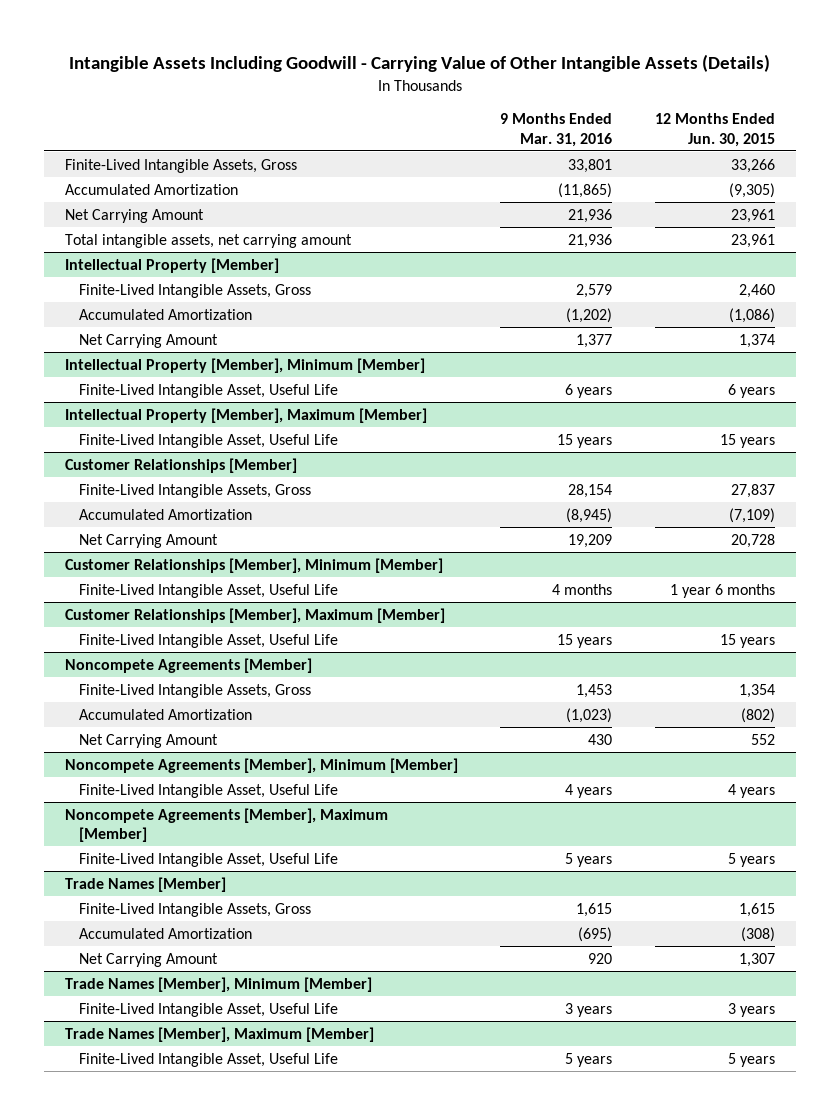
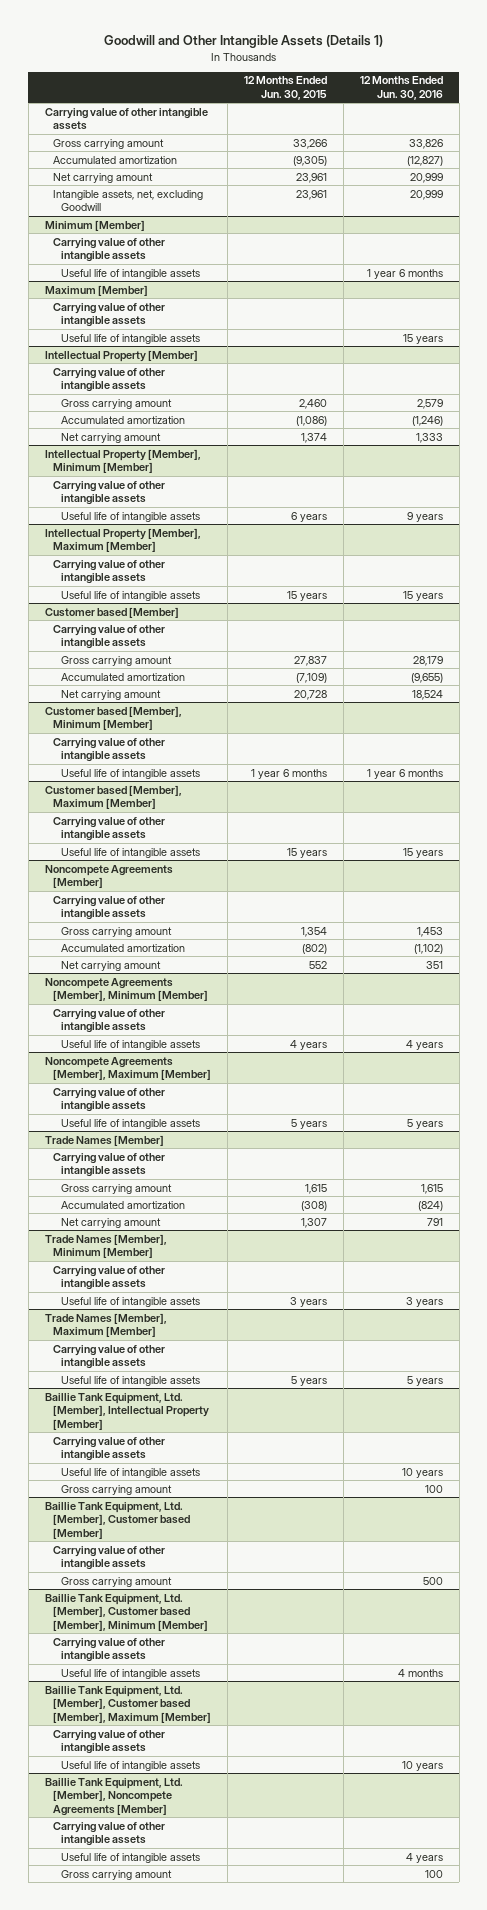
- Intangible Assets Including Goodwill - Carrying Value of Other Intangible Assets (Details)
+ Goodwill and Other Intangible Assets (Details 1)
- | 9 Months Ended Mar. 31, 2016 | 12 Months Ended Jun. 30, 2015
+ | 12 Months Ended Jun. 30, 2015 | 12 Months Ended Jun. 30, 2016
- Finite-Lived Intangible Assets, Gross | 33,801 | 33,266
- Accumulated Amortization | (11,865) | (9,305)
- Net Carrying Amount | 21,936 | 23,961
- Total intangible assets, net carrying amount | 21,936 | 23,961
+ Carrying value of other intangible assets
+ Gross carrying amount | 33,266 | 33,826
+ Accumulated amortization | (9,305) | (12,827)
+ Net carrying amount | 23,961 | 20,999
+ Intangible assets, net, excluding Goodwill | 23,961 | 20,999
+ Minimum [Member]
+ Carrying value of other intangible assets
+ Useful life of intangible assets | | 1 year 6 months
+ Maximum [Member]
+ Carrying value of other intangible assets
+ Useful life of intangible assets | | 15 years
@ Intellectual Property [Member]
- Finite-Lived Intangible Assets, Gross | 2,579 | 2,460
- Accumulated Amortization | (1,202) | (1,086)
- Net Carrying Amount | 1,377 | 1,374
+ Carrying value of other intangible assets
+ Gross carrying amount | 2,460 | 2,579
+ Accumulated amortization | (1,086) | (1,246)
+ Net carrying amount | 1,374 | 1,333
@ Intellectual Property [Member], Minimum [Member]
- Finite-Lived Intangible Asset, Useful Life | 6 years | 6 years
+ Carrying value of other intangible assets
+ Useful life of intangible assets | 6 years | 9 years
@ Intellectual Property [Member], Maximum [Member]
- Finite-Lived Intangible Asset, Useful Life | 15 years | 15 years
- Customer Relationships [Member]
- Finite-Lived Intangible Assets, Gross | 28,154 | 27,837
- Accumulated Amortization | (8,945) | (7,109)
- Net Carrying Amount | 19,209 | 20,728
- Customer Relationships [Member], Minimum [Member]
- Finite-Lived Intangible Asset, Useful Life | 4 months | 1 year 6 months
- Customer Relationships [Member], Maximum [Member]
- Finite-Lived Intangible Asset, Useful Life | 15 years | 15 years
@ Intellectual Property [Member], Maximum [Member]
+ Carrying value of other intangible assets
+ Useful life of intangible assets | 15 years | 15 years
+ Customer based [Member]
+ Carrying value of other intangible assets
+ Gross carrying amount | 27,837 | 28,179
+ Accumulated amortization | (7,109) | (9,655)
+ Net carrying amount | 20,728 | 18,524
+ Customer based [Member], Minimum [Member]
+ Carrying value of other intangible assets
+ Useful life of intangible assets | 1 year 6 months | 1 year 6 months
+ Customer based [Member], Maximum [Member]
+ Carrying value of other intangible assets
+ Useful life of intangible assets | 15 years | 15 years
@ Noncompete Agreements [Member]
- Finite-Lived Intangible Assets, Gross | 1,453 | 1,354
- Accumulated Amortization | (1,023) | (802)
- Net Carrying Amount | 430 | 552
+ Carrying value of other intangible assets
+ Gross carrying amount | 1,354 | 1,453
+ Accumulated amortization | (802) | (1,102)
+ Net carrying amount | 552 | 351
@ Noncompete Agreements [Member], Minimum [Member]
- Finite-Lived Intangible Asset, Useful Life | 4 years | 4 years
+ Carrying value of other intangible assets
+ Useful life of intangible assets | 4 years | 4 years
@ Noncompete Agreements [Member], Maximum [Member]
- Finite-Lived Intangible Asset, Useful Life | 5 years | 5 years
+ Carrying value of other intangible assets
+ Useful life of intangible assets | 5 years | 5 years
@ Trade Names [Member]
- Finite-Lived Intangible Assets, Gross | 1,615 | 1,615
- Accumulated Amortization | (695) | (308)
- Net Carrying Amount | 920 | 1,307
+ Carrying value of other intangible assets
+ Gross carrying amount | 1,615 | 1,615
+ Accumulated amortization | (308) | (824)
+ Net carrying amount | 1,307 | 791
@ Trade Names [Member], Minimum [Member]
- Finite-Lived Intangible Asset, Useful Life | 3 years | 3 years
+ Carrying value of other intangible assets
+ Useful life of intangible assets | 3 years | 3 years
@ Trade Names [Member], Maximum [Member]
- Finite-Lived Intangible Asset, Useful Life | 5 years | 5 years
+ Carrying value of other intangible assets
+ Useful life of intangible assets | 5 years | 5 years
+ Baillie Tank Equipment, Ltd. [Member], Intellectual Property [Member]
+ Carrying value of other intangible assets
+ Useful life of intangible assets | | 10 years
+ Gross carrying amount | | 100
+ Baillie Tank Equipment, Ltd. [Member], Customer based [Member]
+ Carrying value of other intangible assets
+ Gross carrying amount | | 500
+ Baillie Tank Equipment, Ltd. [Member], Customer based [Member], Minimum [Member]
+ Carrying value of other intangible assets
+ Useful life of intangible assets | | 4 months
+ Baillie Tank Equipment, Ltd. [Member], Customer based [Member], Maximum [Member]
+ Carrying value of other intangible assets
+ Useful life of intangible assets | | 10 years
+ Baillie Tank Equipment, Ltd. [Member], Noncompete Agreements [Member]
+ Carrying value of other intangible assets
+ Useful life of intangible assets | | 4 years
+ Gross carrying amount | | 100

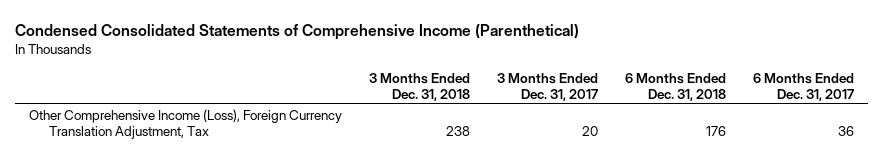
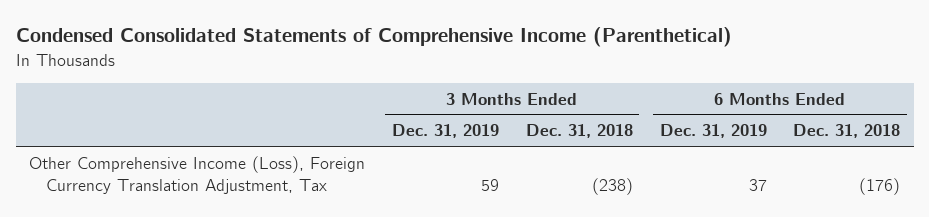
- | 3 Months Ended Dec. 31, 2018 | 3 Months Ended Dec. 31, 2017 | 6 Months Ended Dec. 31, 2018 | 6 Months Ended Dec. 31, 2017
+ | 3 Months Ended Dec. 31, 2019 | 3 Months Ended Dec. 31, 2018 | 6 Months Ended Dec. 31, 2019 | 6 Months Ended Dec. 31, 2018
- Other Comprehensive Income (Loss), Foreign Currency Translation Adjustment, Tax | 238 | 20 | 176 | 36
+ Other Comprehensive Income (Loss), Foreign Currency Translation Adjustment, Tax | 59 | (238) | 37 | (176)

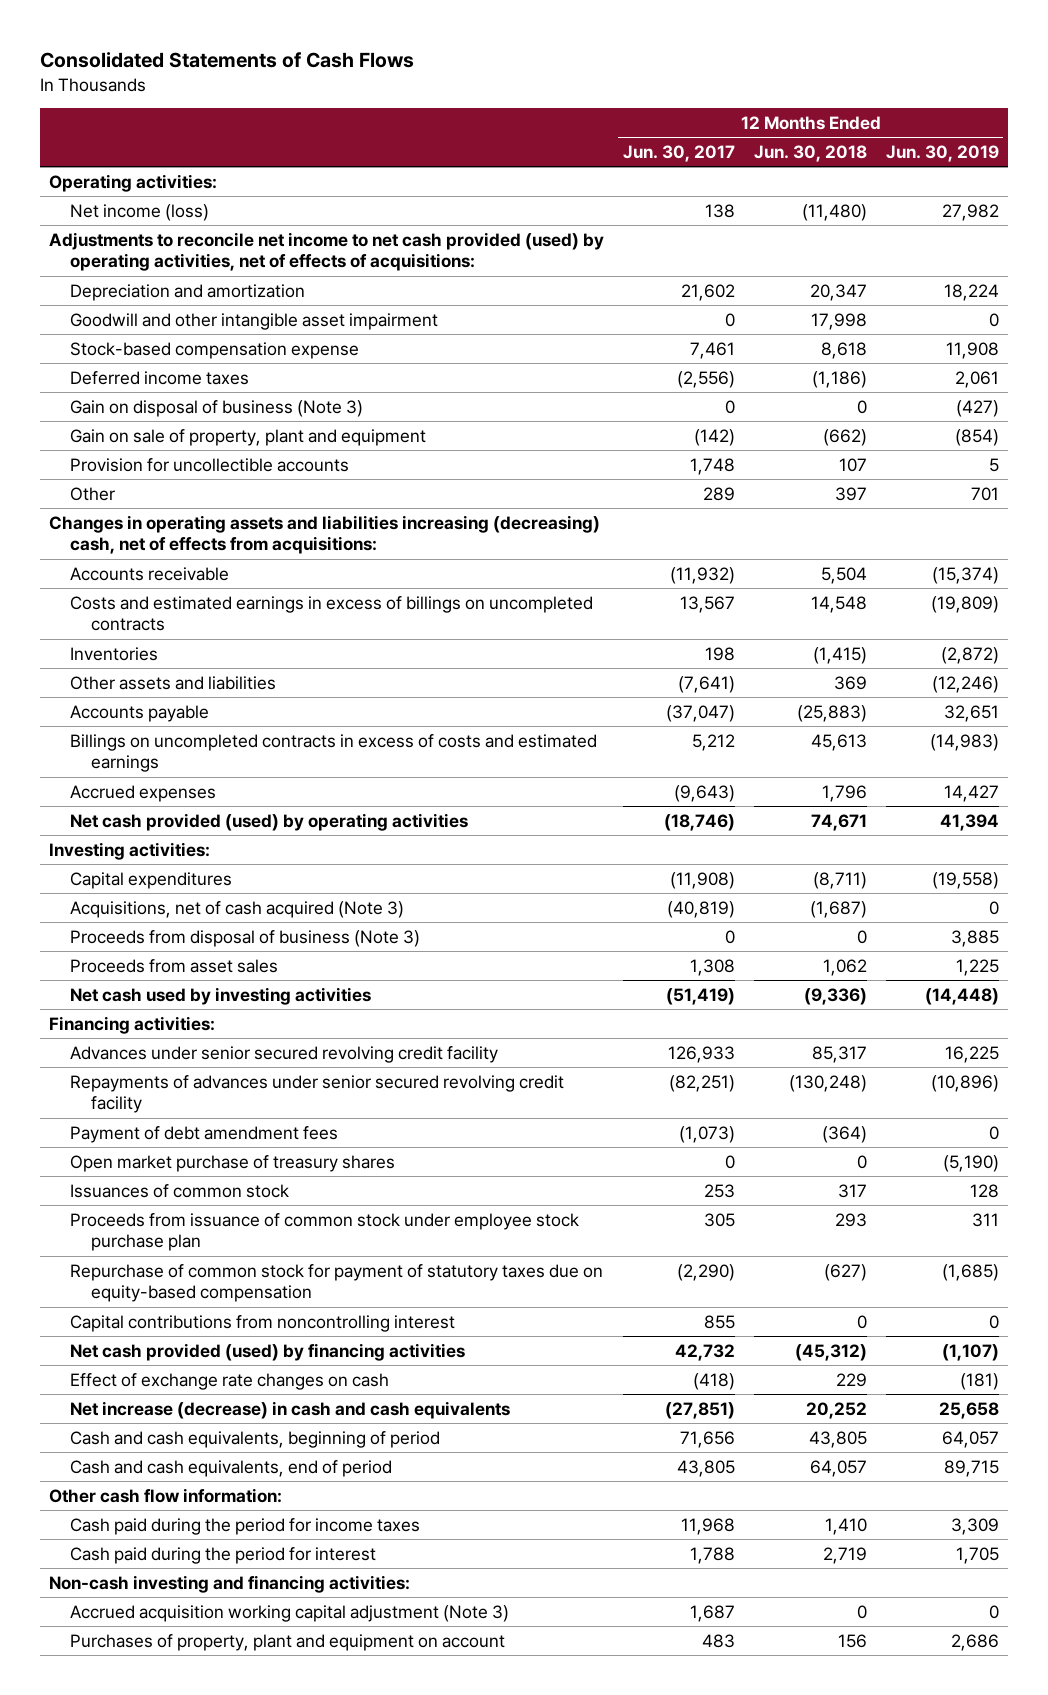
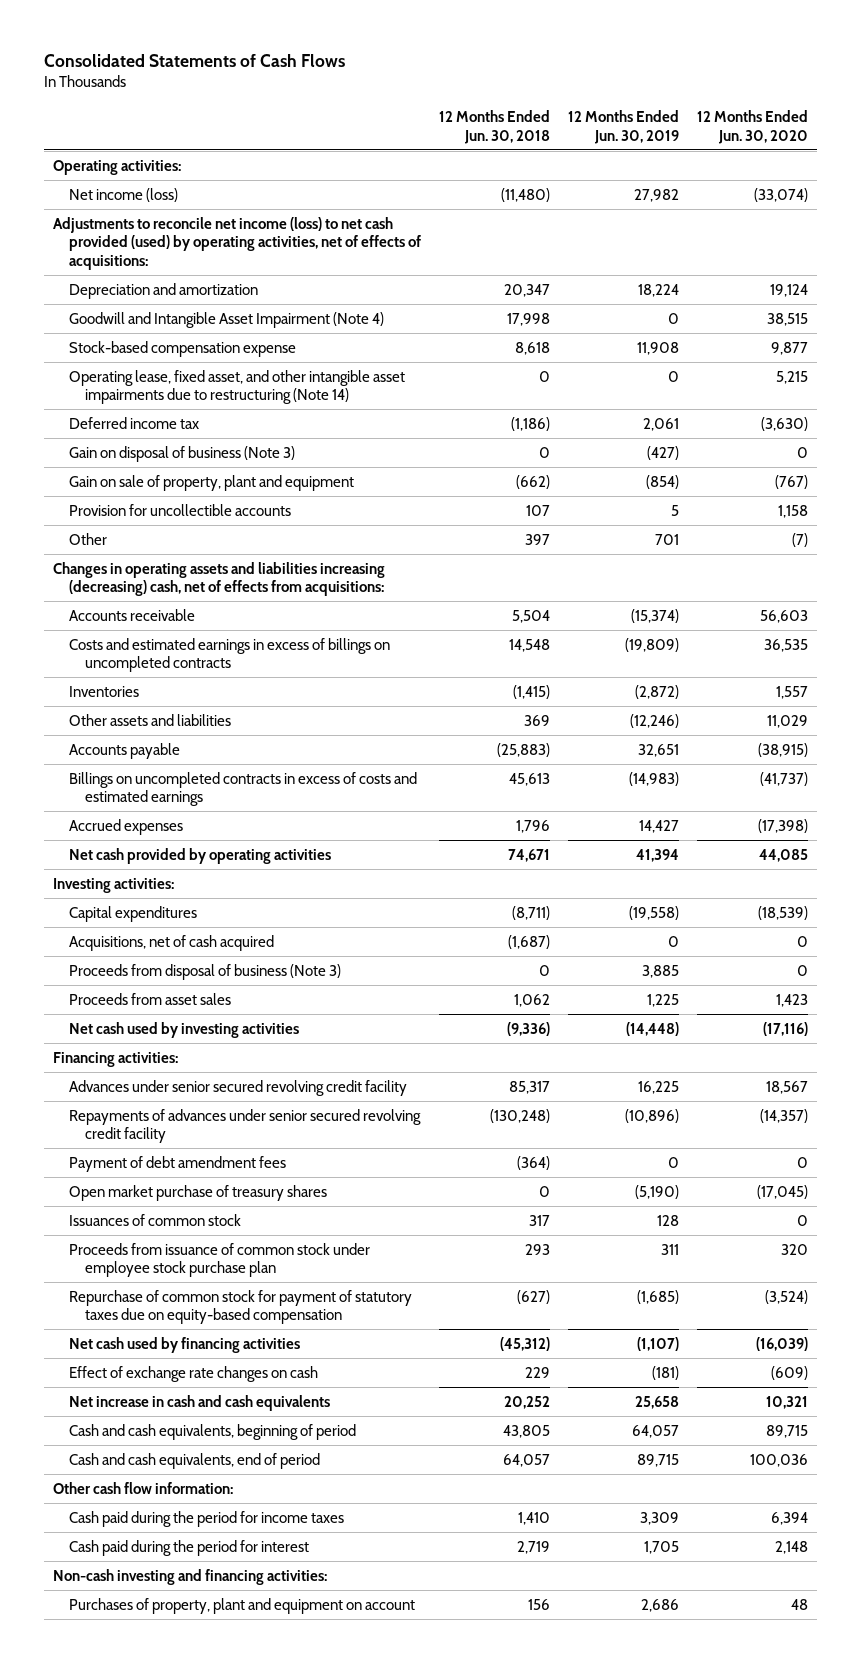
- | 12 Months Ended Jun. 30, 2017 | 12 Months Ended Jun. 30, 2018 | 12 Months Ended Jun. 30, 2019
+ | 12 Months Ended Jun. 30, 2018 | 12 Months Ended Jun. 30, 2019 | 12 Months Ended Jun. 30, 2020
- Adjustments to reconcile net income to net cash provided (used) by operating activities, net of effects of acquisitions:
+ Adjustments to reconcile net income (loss) to net cash provided (used) by operating activities, net of effects of acquisitions:
- Goodwill and other intangible asset impairment | 0 | 17,998 | 0
+ Goodwill and Intangible Asset Impairment (Note 4) | 17,998 | 0 | 38,515
- Deferred income taxes | (2,556) | (1,186) | 2,061
+ Operating lease, fixed asset, and other intangible asset impairments due to restructuring (Note 14) | 0 | 0 | 5,215
+ Deferred income tax | (1,186) | 2,061 | (3,630)
- Net cash provided (used) by operating activities | (18,746) | 74,671 | 41,394
+ Net cash provided by operating activities | 74,671 | 41,394 | 44,085
- Acquisitions, net of cash acquired (Note 3) | (40,819) | (1,687) | 0
+ Acquisitions, net of cash acquired | (1,687) | 0 | 0
- Capital contributions from noncontrolling interest | 855 | 0 | 0
- Net cash provided (used) by financing activities | 42,732 | (45,312) | (1,107)
+ Net cash used by financing activities | (45,312) | (1,107) | (16,039)
- Net increase (decrease) in cash and cash equivalents | (27,851) | 20,252 | 25,658
+ Net increase in cash and cash equivalents | 20,252 | 25,658 | 10,321
- Accrued acquisition working capital adjustment (Note 3) | 1,687 | 0 | 0

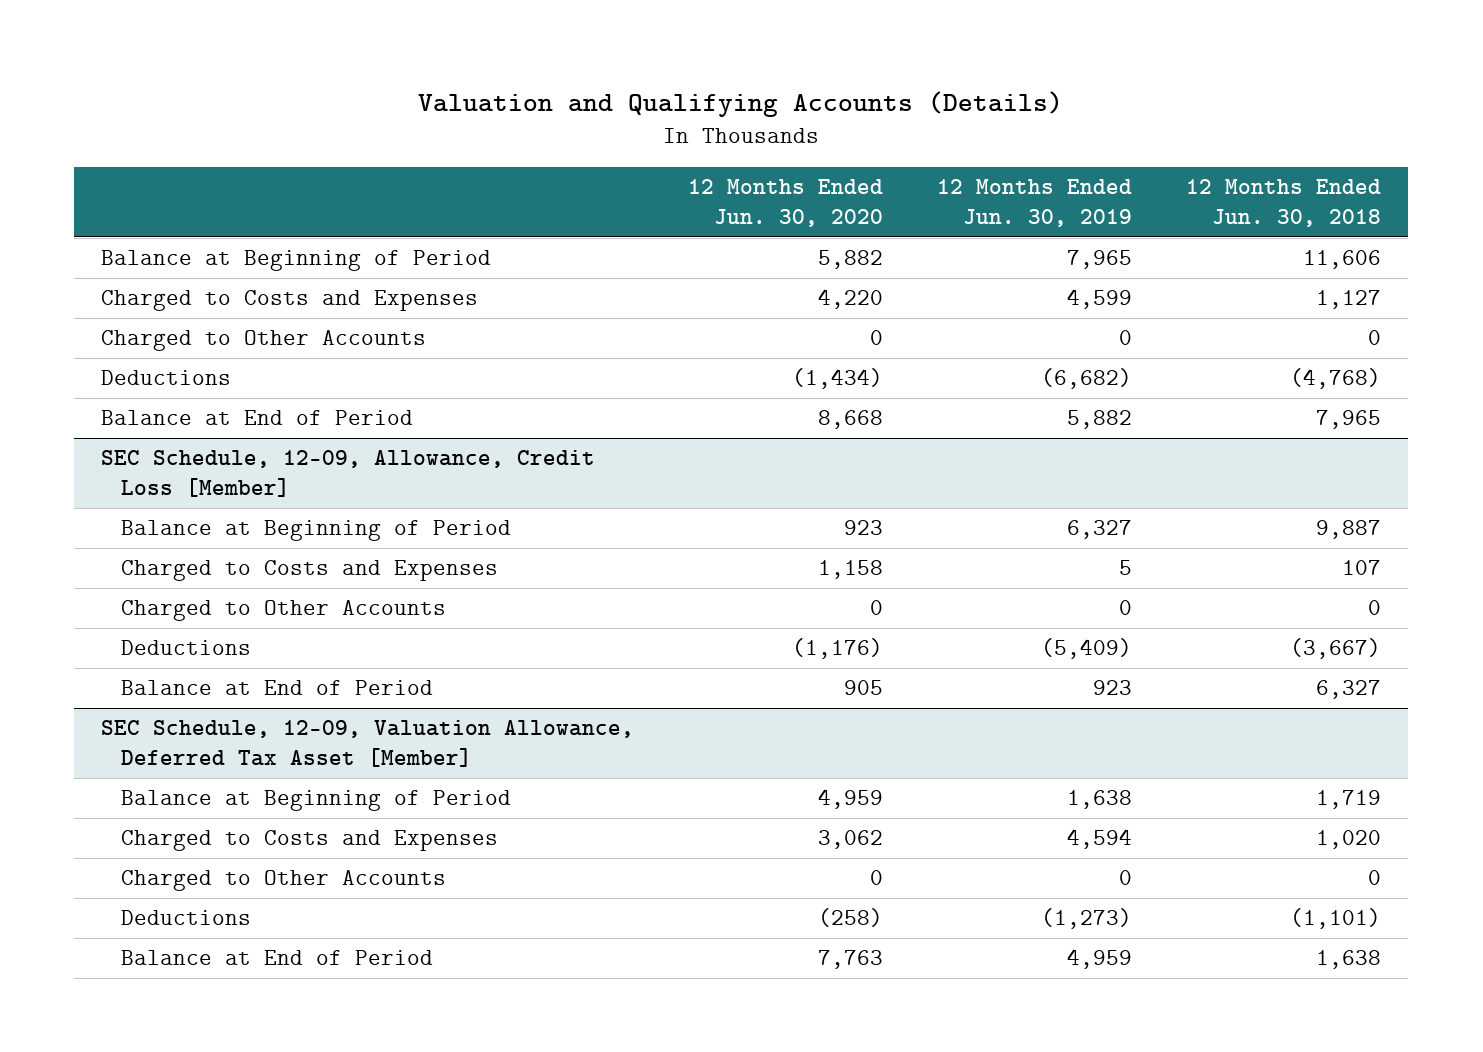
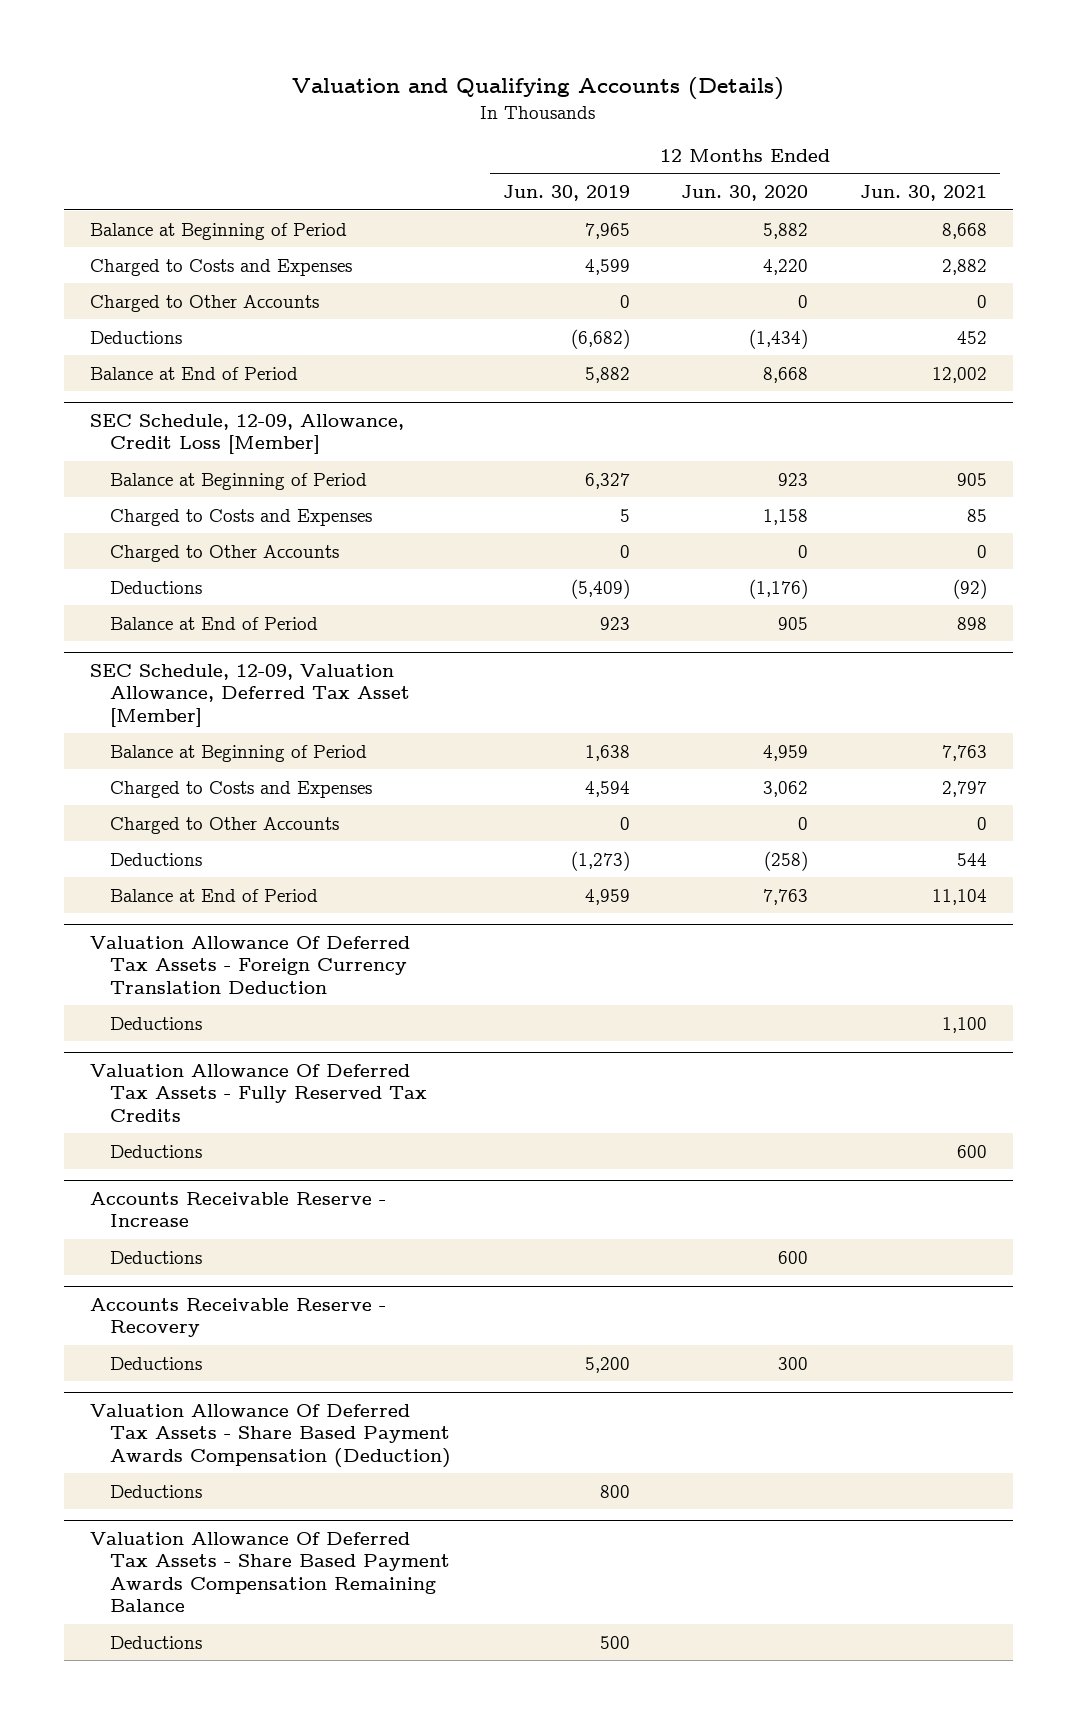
- | 12 Months Ended Jun. 30, 2020 | 12 Months Ended Jun. 30, 2019 | 12 Months Ended Jun. 30, 2018
+ | 12 Months Ended Jun. 30, 2019 | 12 Months Ended Jun. 30, 2020 | 12 Months Ended Jun. 30, 2021
+ Valuation Allowance Of Deferred Tax Assets - Foreign Currency Translation Deduction
+ Deductions | | | 1,100
+ Valuation Allowance Of Deferred Tax Assets - Fully Reserved Tax Credits
+ Deductions | | | 600
+ Accounts Receivable Reserve - Increase
+ Deductions | | 600 |
+ Accounts Receivable Reserve - Recovery
+ Deductions | 5,200 | 300 |
+ Valuation Allowance Of Deferred Tax Assets - Share Based Payment Awards Compensation (Deduction)
+ Deductions | 800 | |
+ Valuation Allowance Of Deferred Tax Assets - Share Based Payment Awards Compensation Remaining Balance
+ Deductions | 500 | |

